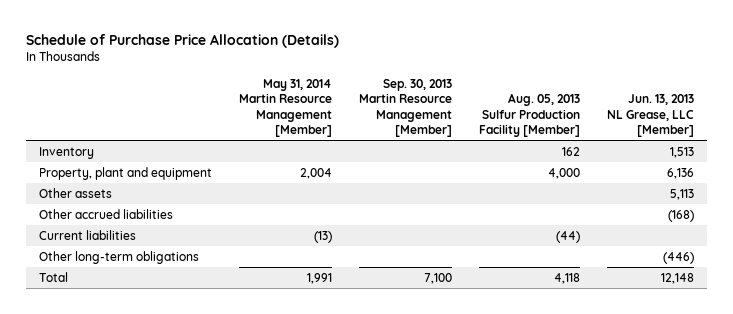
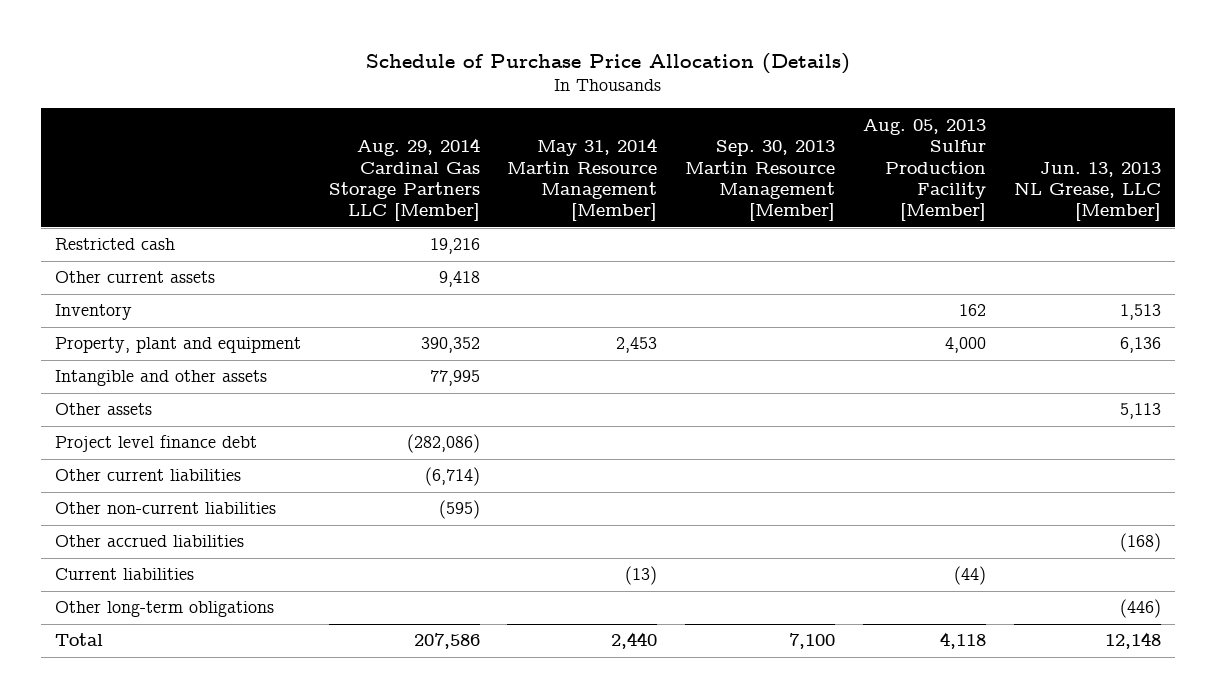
- | May 31, 2014 Martin Resource Management [Member] | Sep. 30, 2013 Martin Resource Management [Member] | Aug. 05, 2013 Sulfur Production Facility [Member] | Jun. 13, 2013 NL Grease, LLC [Member]
+ | Aug. 29, 2014 Cardinal Gas Storage Partners LLC [Member] | May 31, 2014 Martin Resource Management [Member] | Sep. 30, 2013 Martin Resource Management [Member] | Aug. 05, 2013 Sulfur Production Facility [Member] | Jun. 13, 2013 NL Grease, LLC [Member]
+ Restricted cash | 19,216 | | | |
+ Other current assets | 9,418 | | | |
- Property, plant and equipment | 2,004 | | 4,000 | 6,136
+ Property, plant and equipment | 390,352 | 2,453 | | 4,000 | 6,136
+ Intangible and other assets | 77,995 | | | |
+ Project level finance debt | (282,086) | | | |
+ Other current liabilities | (6,714) | | | |
+ Other non-current liabilities | (595) | | | |
- Total | 1,991 | 7,100 | 4,118 | 12,148
+ Total | 207,586 | 2,440 | 7,100 | 4,118 | 12,148

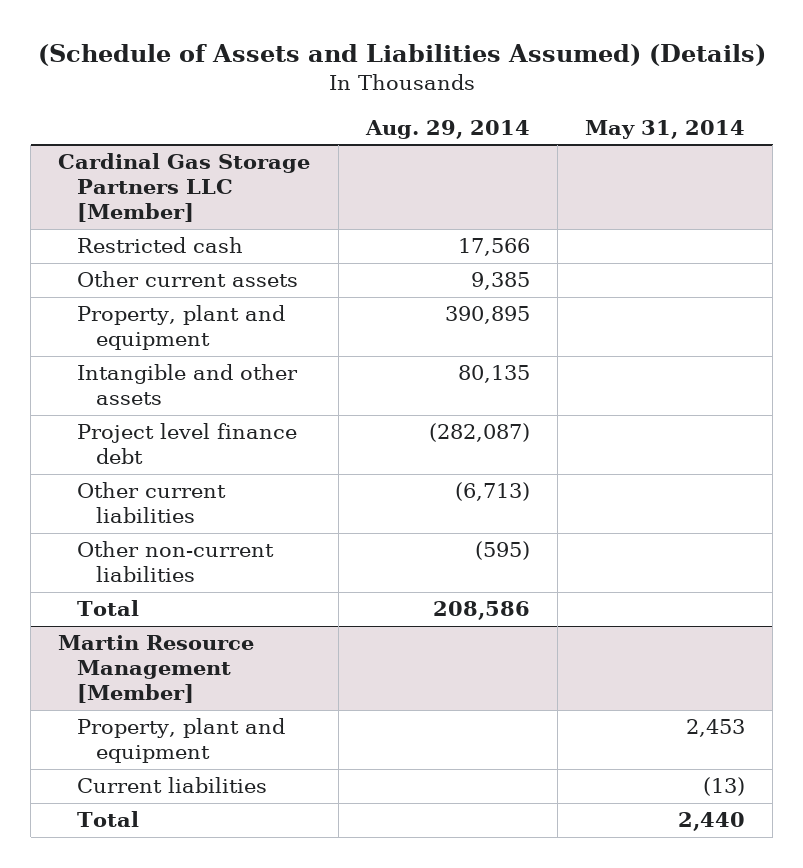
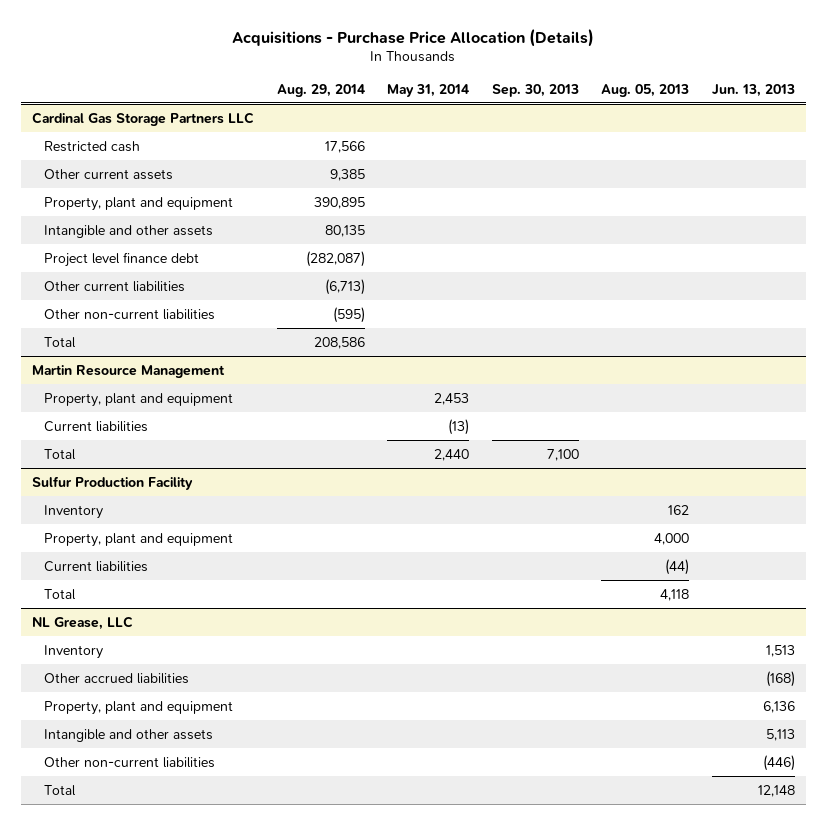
- (Schedule of Assets and Liabilities Assumed) (Details)
+ Acquisitions - Purchase Price Allocation (Details)
- | Aug. 29, 2014 | May 31, 2014
+ | Aug. 29, 2014 | May 31, 2014 | Sep. 30, 2013 | Aug. 05, 2013 | Jun. 13, 2013
- Cardinal Gas Storage Partners LLC [Member]
+ Cardinal Gas Storage Partners LLC
- Martin Resource Management [Member]
+ Martin Resource Management
+ Sulfur Production Facility
+ Inventory | | | | 162 |
+ Property, plant and equipment | | | | 4,000 |
+ Current liabilities | | | | (44) |
+ Total | | | | 4,118 |
+ NL Grease, LLC
+ Inventory | | | | | 1,513
+ Other accrued liabilities | | | | | (168)
+ Property, plant and equipment | | | | | 6,136
+ Intangible and other assets | | | | | 5,113
+ Other non-current liabilities | | | | | (446)
+ Total | | | | | 12,148

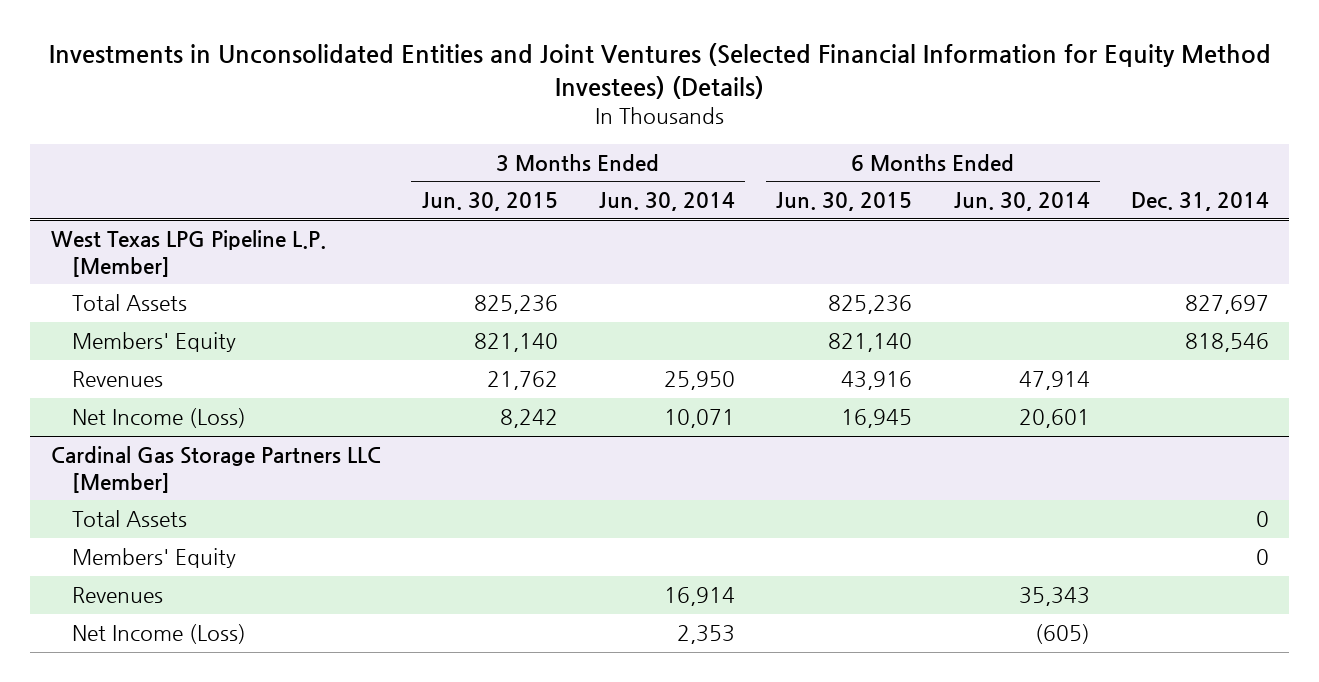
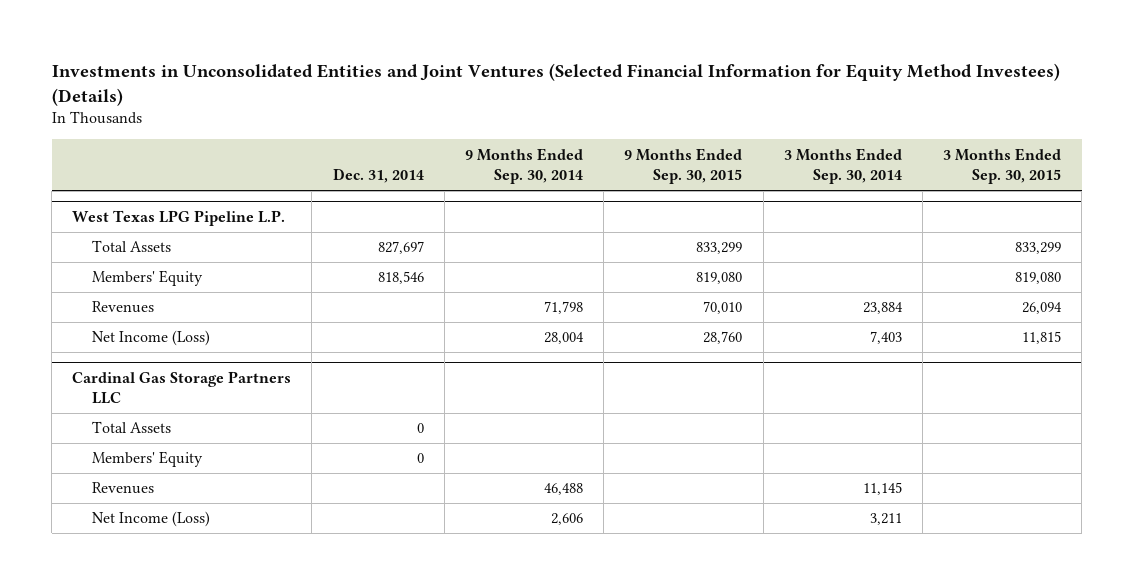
- | 3 Months Ended Jun. 30, 2015 | 3 Months Ended Jun. 30, 2014 | 6 Months Ended Jun. 30, 2015 | 6 Months Ended Jun. 30, 2014 | Dec. 31, 2014
+ | Dec. 31, 2014 | 9 Months Ended Sep. 30, 2014 | 9 Months Ended Sep. 30, 2015 | 3 Months Ended Sep. 30, 2014 | 3 Months Ended Sep. 30, 2015
- West Texas LPG Pipeline L.P. [Member]
+ West Texas LPG Pipeline L.P.
- Cardinal Gas Storage Partners LLC [Member]
+ Cardinal Gas Storage Partners LLC

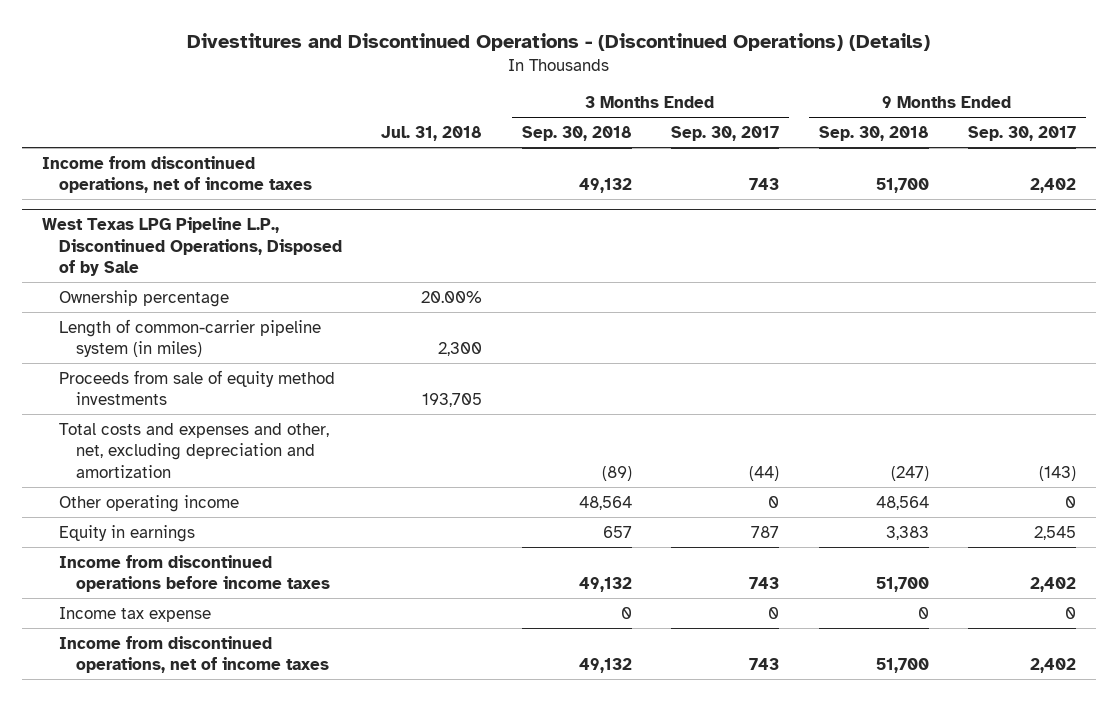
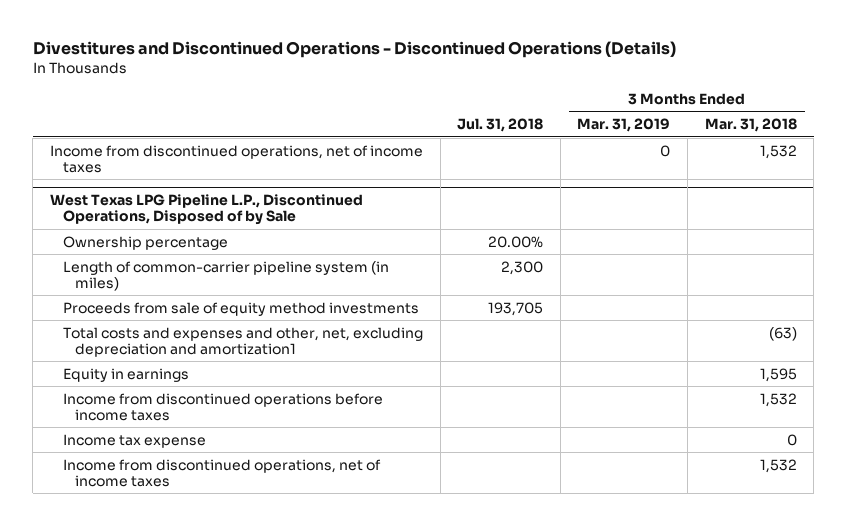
- Divestitures and Discontinued Operations - (Discontinued Operations) (Details)
+ Divestitures and Discontinued Operations - Discontinued Operations (Details)
- | Jul. 31, 2018 | 3 Months Ended Sep. 30, 2018 | 3 Months Ended Sep. 30, 2017 | 9 Months Ended Sep. 30, 2018 | 9 Months Ended Sep. 30, 2017
+ | Jul. 31, 2018 | 3 Months Ended Mar. 31, 2019 | 3 Months Ended Mar. 31, 2018
@ West Texas LPG Pipeline L.P., Discontinued Operations, Disposed of by Sale
- Total costs and expenses and other, net, excluding depreciation and amortization | | (89) | (44) | (247) | (143)
- Other operating income | | 48,564 | 0 | 48,564 | 0
+ Total costs and expenses and other, net, excluding depreciation and amortization1 | | | (63)

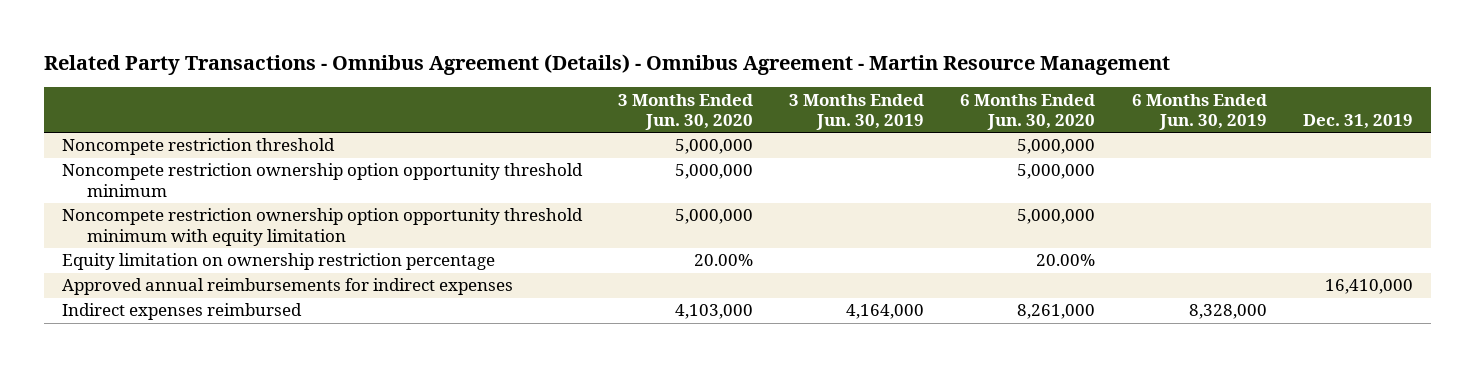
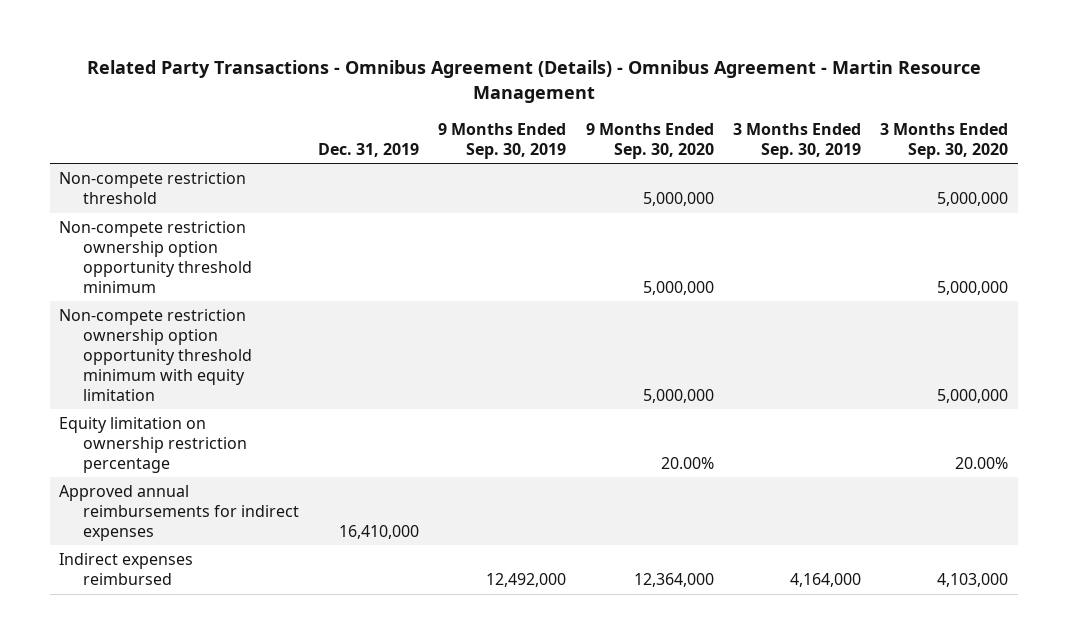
- | 3 Months Ended Jun. 30, 2020 | 3 Months Ended Jun. 30, 2019 | 6 Months Ended Jun. 30, 2020 | 6 Months Ended Jun. 30, 2019 | Dec. 31, 2019
+ | Dec. 31, 2019 | 9 Months Ended Sep. 30, 2019 | 9 Months Ended Sep. 30, 2020 | 3 Months Ended Sep. 30, 2019 | 3 Months Ended Sep. 30, 2020
- Noncompete restriction threshold | 5,000,000 | | 5,000,000 | |
- Noncompete restriction ownership option opportunity threshold minimum | 5,000,000 | | 5,000,000 | |
- Noncompete restriction ownership option opportunity threshold minimum with equity limitation | 5,000,000 | | 5,000,000 | |
+ Non-compete restriction threshold | | | 5,000,000 | | 5,000,000
+ Non-compete restriction ownership option opportunity threshold minimum | | | 5,000,000 | | 5,000,000
+ Non-compete restriction ownership option opportunity threshold minimum with equity limitation | | | 5,000,000 | | 5,000,000

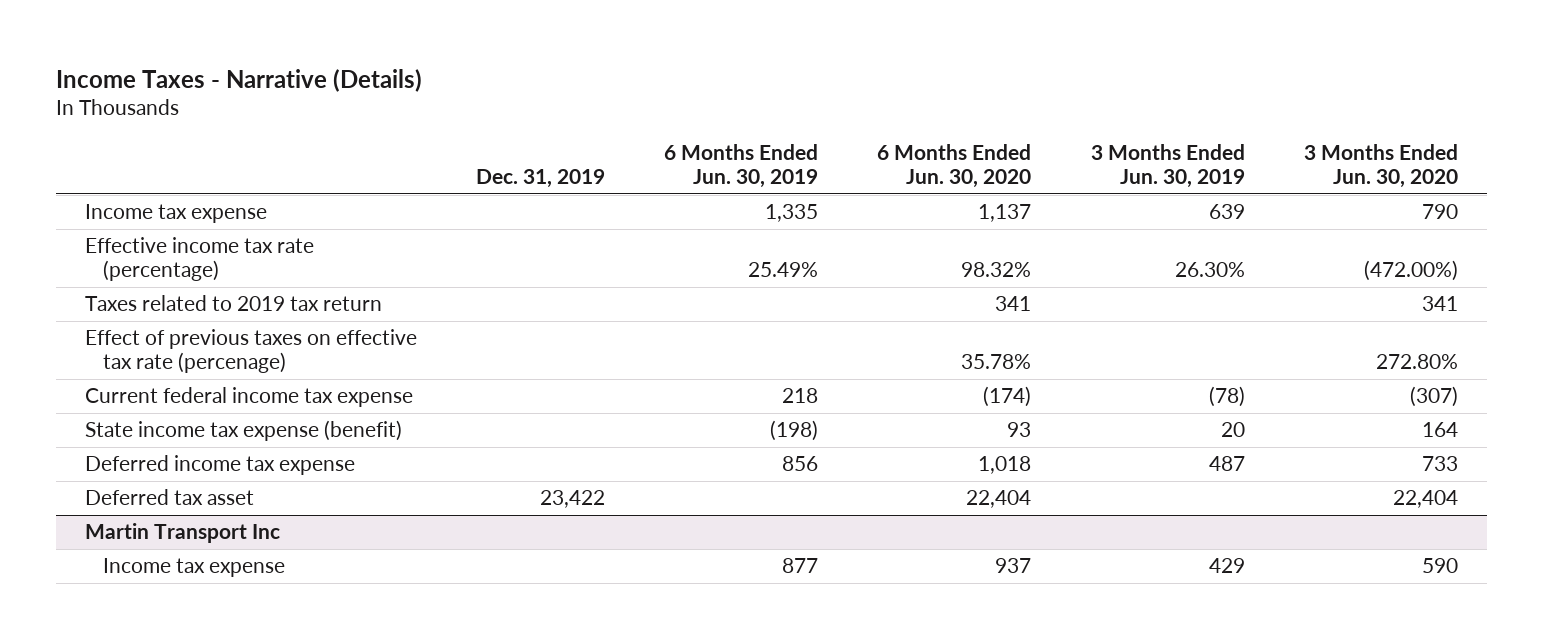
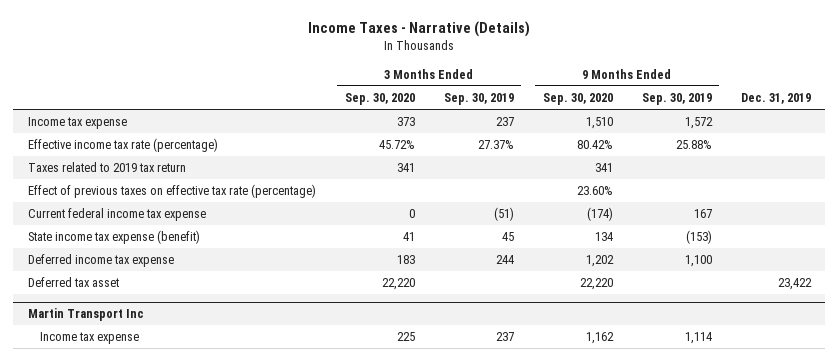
- | Dec. 31, 2019 | 6 Months Ended Jun. 30, 2019 | 6 Months Ended Jun. 30, 2020 | 3 Months Ended Jun. 30, 2019 | 3 Months Ended Jun. 30, 2020
+ | 3 Months Ended Sep. 30, 2020 | 3 Months Ended Sep. 30, 2019 | 9 Months Ended Sep. 30, 2020 | 9 Months Ended Sep. 30, 2019 | Dec. 31, 2019
- Effect of previous taxes on effective tax rate (percenage) | | | 35.78% | | 272.80%
+ Effect of previous taxes on effective tax rate (percentage) | | | 23.60% | |

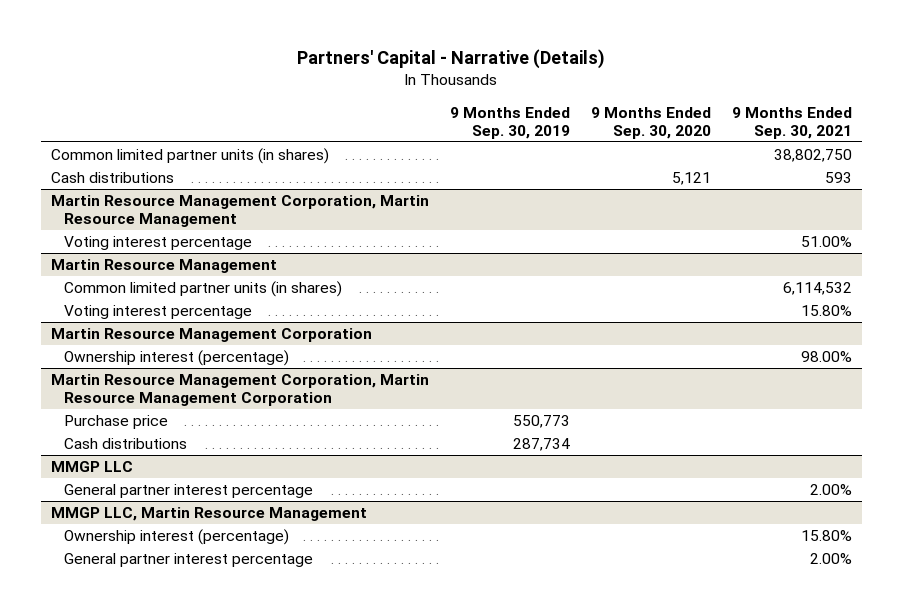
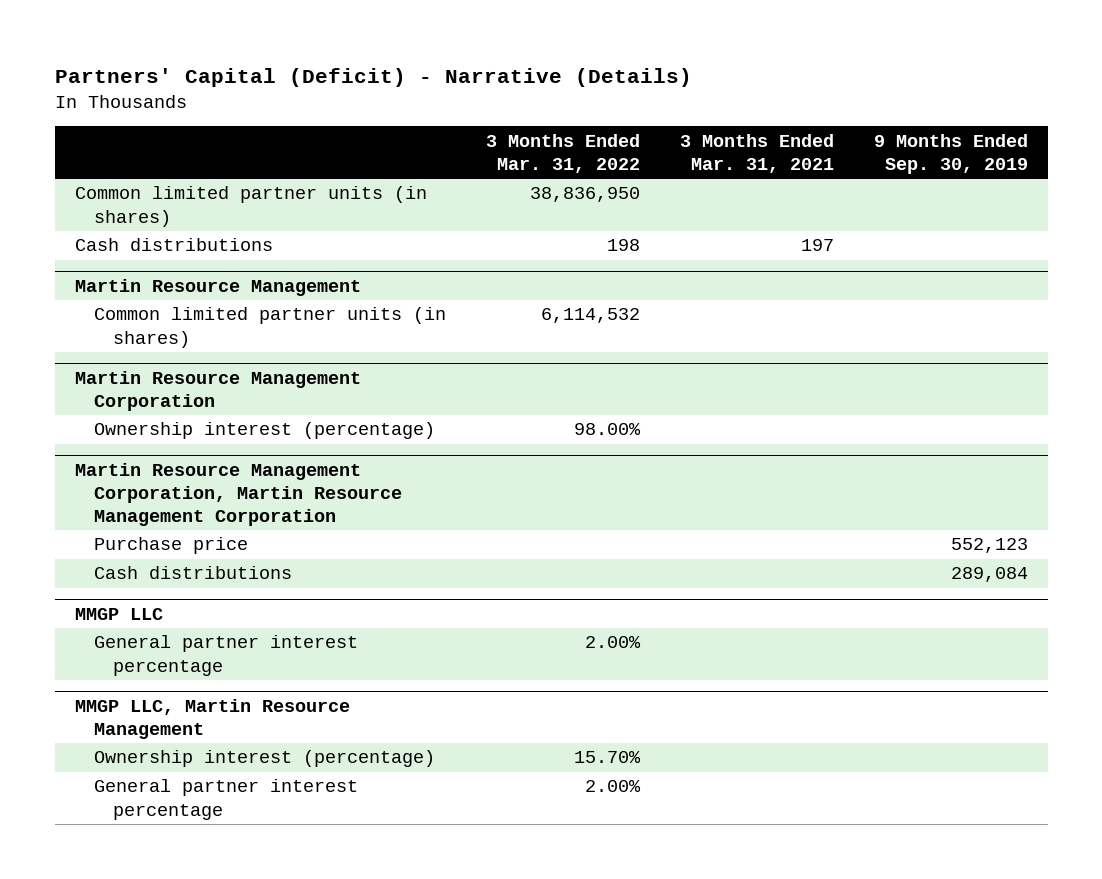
- Partners' Capital - Narrative (Details)
+ Partners' Capital (Deficit) - Narrative (Details)
- | 9 Months Ended Sep. 30, 2019 | 9 Months Ended Sep. 30, 2020 | 9 Months Ended Sep. 30, 2021
+ | 3 Months Ended Mar. 31, 2022 | 3 Months Ended Mar. 31, 2021 | 9 Months Ended Sep. 30, 2019
- Martin Resource Management Corporation, Martin Resource Management
- Voting interest percentage | | | 51.00%
@ Martin Resource Management
- Voting interest percentage | | | 15.80%
@ Martin Resource Management Corporation, Martin Resource Management Corporation
- Purchase price | 550,773 | |
- Cash distributions | 287,734 | |
+ Purchase price | | | 552,123
+ Cash distributions | | | 289,084

